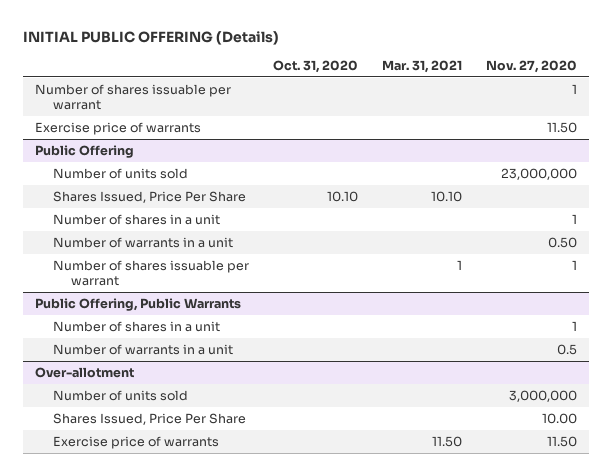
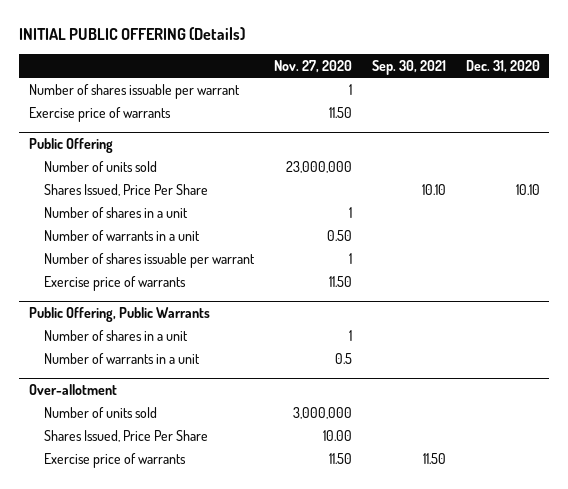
- | Oct. 31, 2020 | Mar. 31, 2021 | Nov. 27, 2020
+ | Nov. 27, 2020 | Sep. 30, 2021 | Dec. 31, 2020
@ Public Offering
+ Exercise price of warrants | 11.50 | |

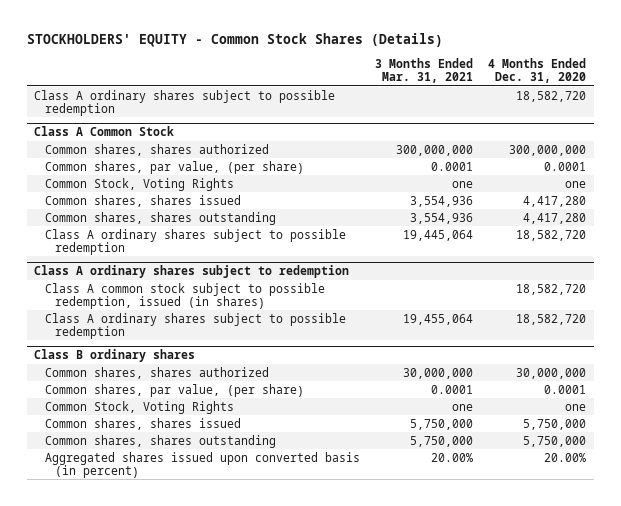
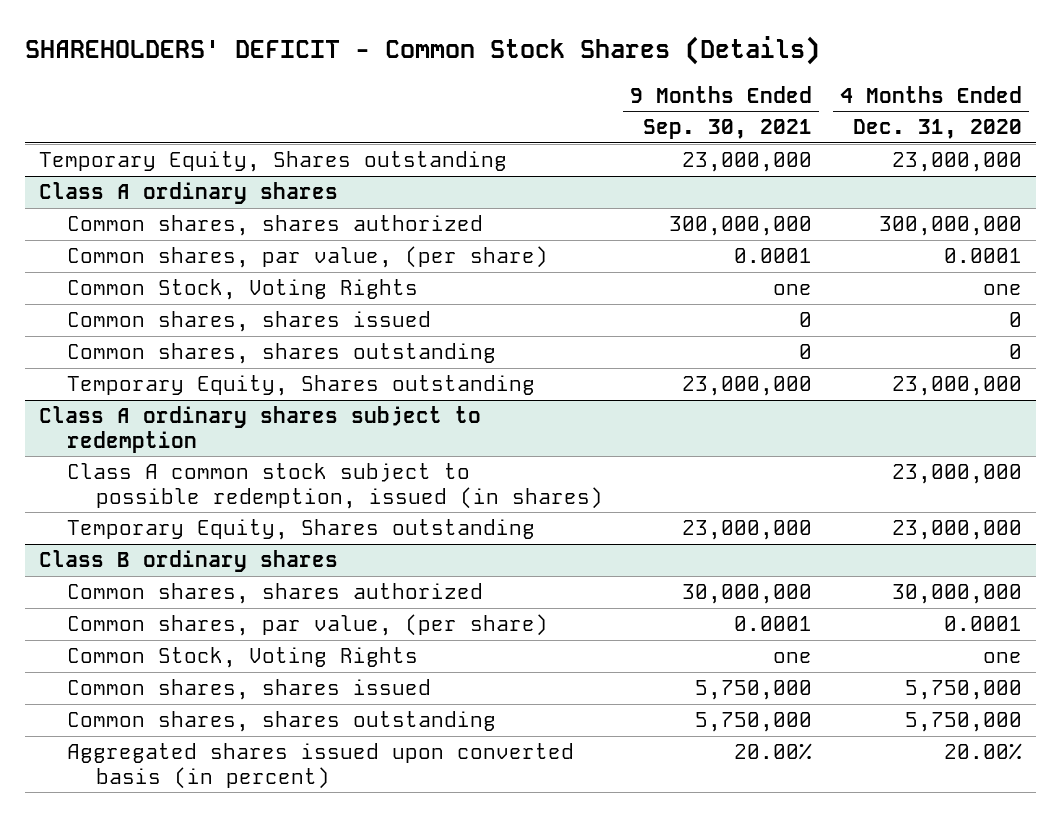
- STOCKHOLDERS' EQUITY - Common Stock Shares (Details)
+ SHAREHOLDERS' DEFICIT - Common Stock Shares (Details)
- | 3 Months Ended Mar. 31, 2021 | 4 Months Ended Dec. 31, 2020
+ | 9 Months Ended Sep. 30, 2021 | 4 Months Ended Dec. 31, 2020
- Class A ordinary shares subject to possible redemption | | 18,582,720
- Class A Common Stock
+ Temporary Equity, Shares outstanding | 23,000,000 | 23,000,000
+ Class A ordinary shares
- Common shares, shares issued | 3,554,936 | 4,417,280
- Common shares, shares outstanding | 3,554,936 | 4,417,280
- Class A ordinary shares subject to possible redemption | 19,445,064 | 18,582,720
+ Common shares, shares issued | 0 | 0
+ Common shares, shares outstanding | 0 | 0
+ Temporary Equity, Shares outstanding | 23,000,000 | 23,000,000
@ Class A ordinary shares subject to redemption
- Class A common stock subject to possible redemption, issued (in shares) | | 18,582,720
- Class A ordinary shares subject to possible redemption | 19,455,064 | 18,582,720
+ Class A common stock subject to possible redemption, issued (in shares) | | 23,000,000
+ Temporary Equity, Shares outstanding | 23,000,000 | 23,000,000

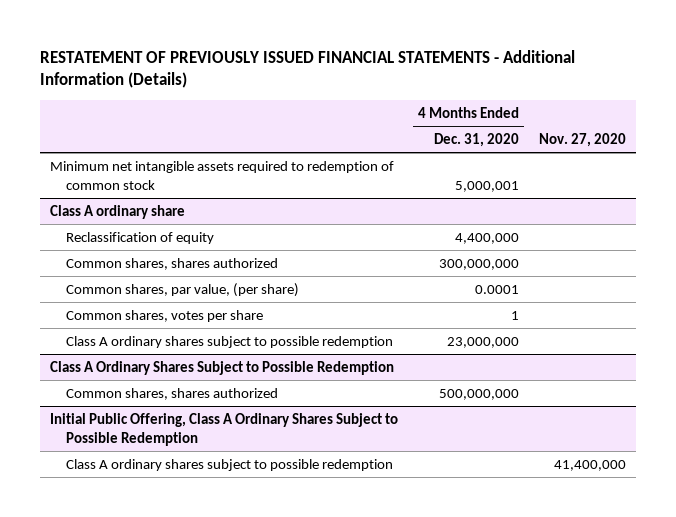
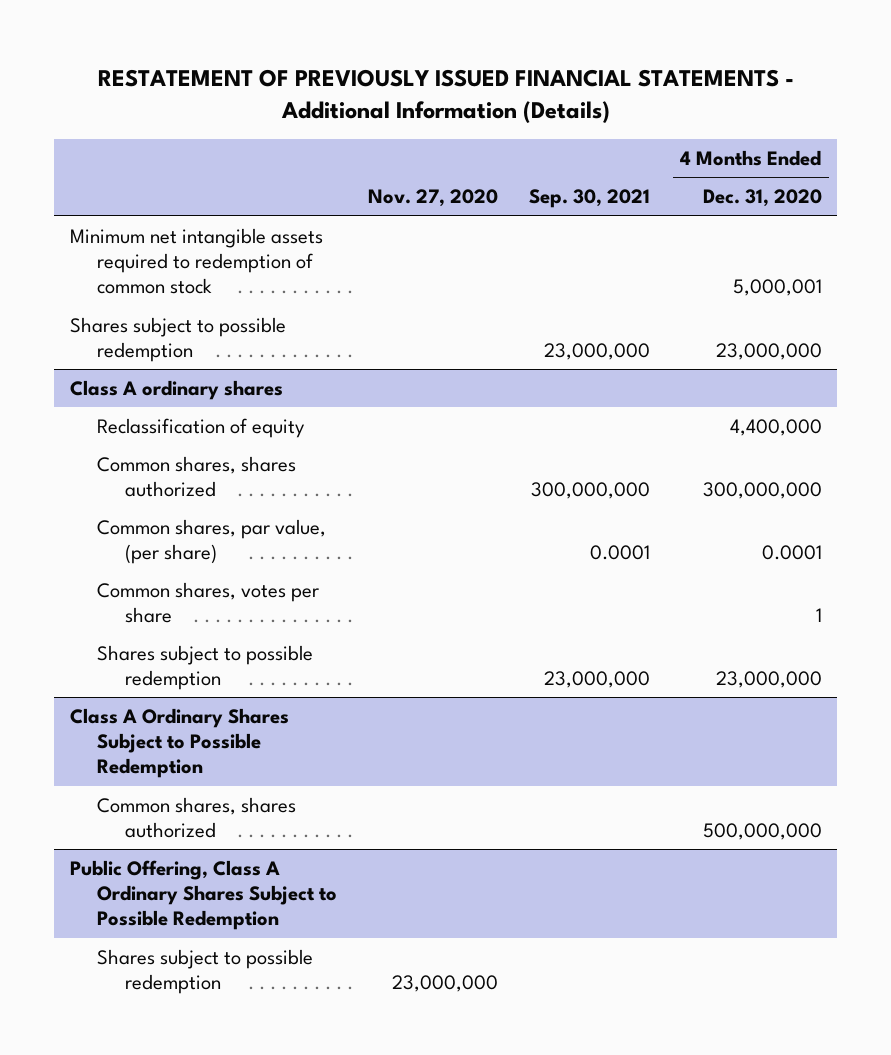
- | 4 Months Ended Dec. 31, 2020 | Nov. 27, 2020
+ | Nov. 27, 2020 | Sep. 30, 2021 | 4 Months Ended Dec. 31, 2020
- Class A ordinary share
+ Shares subject to possible redemption | | 23,000,000 | 23,000,000
+ Class A ordinary shares
- Class A ordinary shares subject to possible redemption | 23,000,000 |
+ Shares subject to possible redemption | | 23,000,000 | 23,000,000
- Initial Public Offering, Class A Ordinary Shares Subject to Possible Redemption
- Class A ordinary shares subject to possible redemption | | 41,400,000
+ Public Offering, Class A Ordinary Shares Subject to Possible Redemption
+ Shares subject to possible redemption | 23,000,000 | |

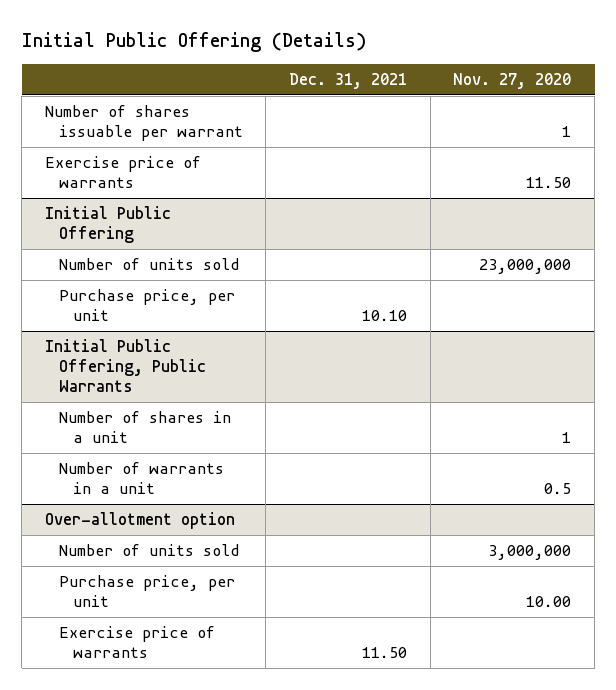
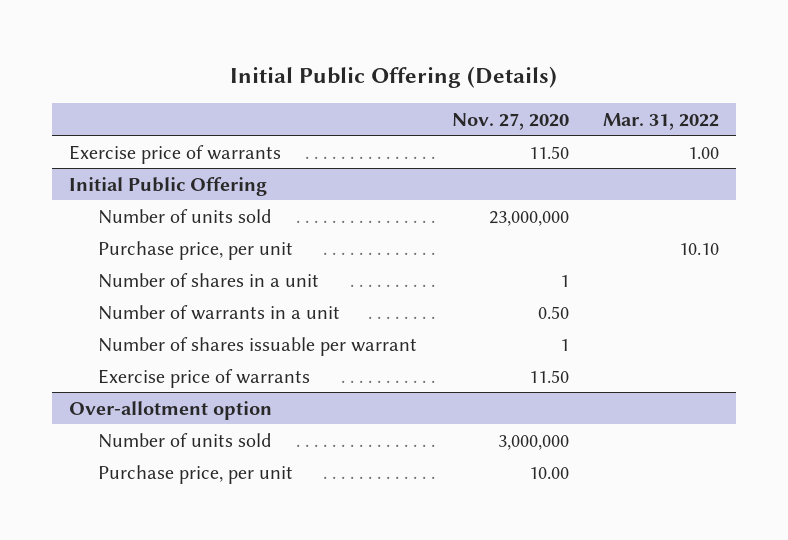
- | Dec. 31, 2021 | Nov. 27, 2020
+ | Nov. 27, 2020 | Mar. 31, 2022
- Number of shares issuable per warrant | | 1
- Initial Public Offering, Public Warrants
- Number of warrants in a unit | | 0.5
@ Initial Public Offering
+ Number of warrants in a unit | 0.50 |
+ Number of shares issuable per warrant | 1 |
+ Exercise price of warrants | 11.50 |
@ Over-allotment option
- Exercise price of warrants | 11.50 |

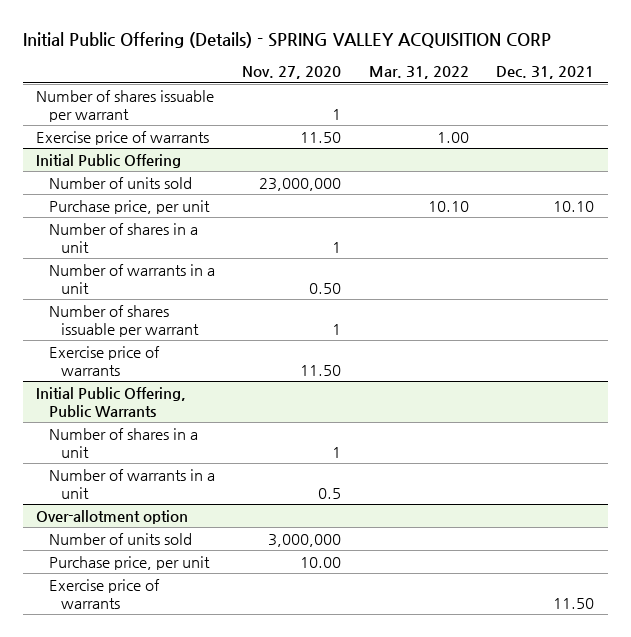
- Initial Public Offering (Details)
+ Initial Public Offering (Details) - SPRING VALLEY ACQUISITION CORP
- | Nov. 27, 2020 | Mar. 31, 2022
+ | Nov. 27, 2020 | Mar. 31, 2022 | Dec. 31, 2021
+ Number of shares issuable per warrant | 1 | |
+ Initial Public Offering, Public Warrants
+ Number of shares in a unit | 1 | |
+ Number of warrants in a unit | 0.5 | |
@ Over-allotment option
+ Exercise price of warrants | | | 11.50

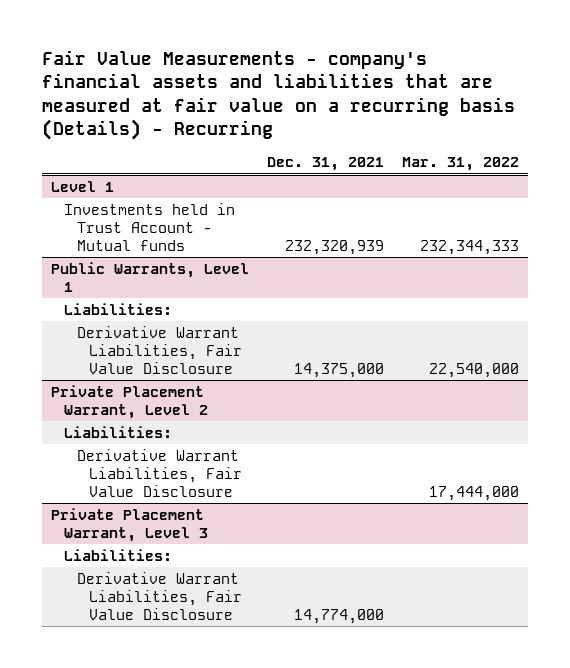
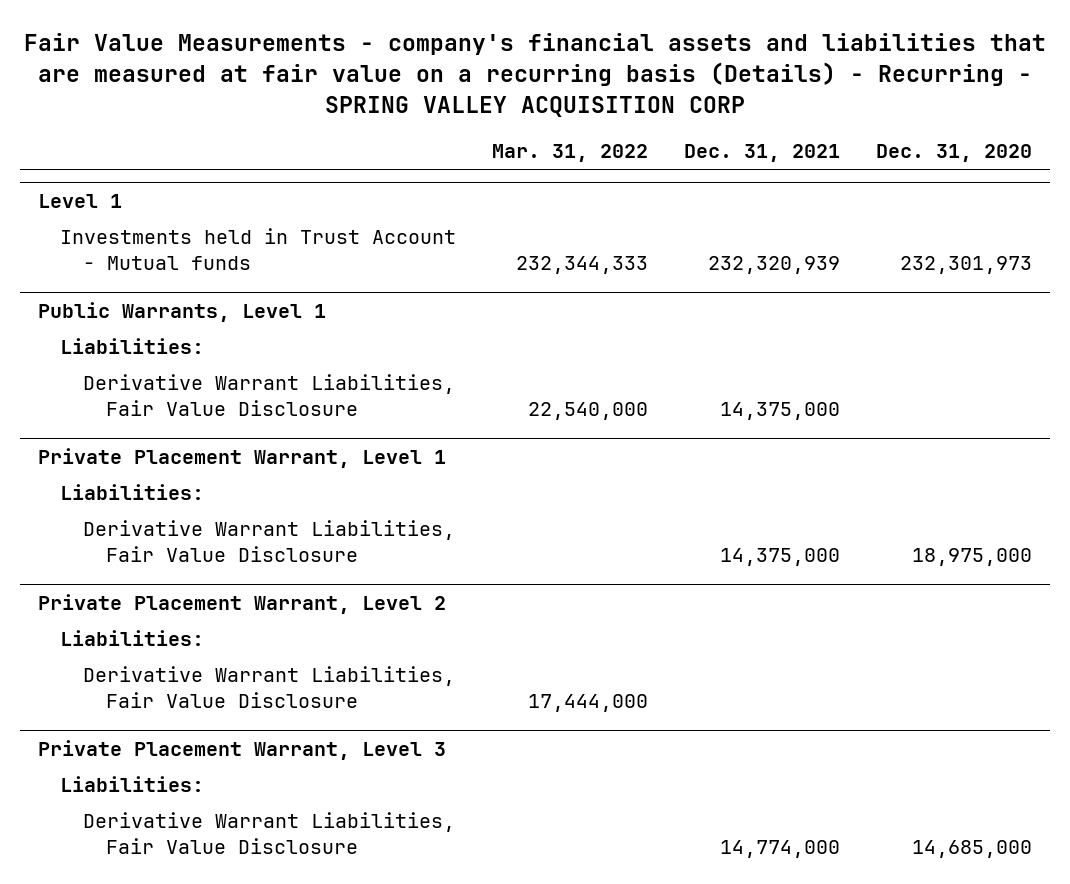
- Fair Value Measurements - company's financial assets and liabilities that are measured at fair value on a recurring basis (Details) - Recurring
+ Fair Value Measurements - company's financial assets and liabilities that are measured at fair value on a recurring basis (Details) - Recurring - SPRING VALLEY ACQUISITION CORP
- | Dec. 31, 2021 | Mar. 31, 2022
+ | Mar. 31, 2022 | Dec. 31, 2021 | Dec. 31, 2020
+ Private Placement Warrant, Level 1
+ Liabilities:
+ Derivative Warrant Liabilities, Fair Value Disclosure | | 14,375,000 | 18,975,000

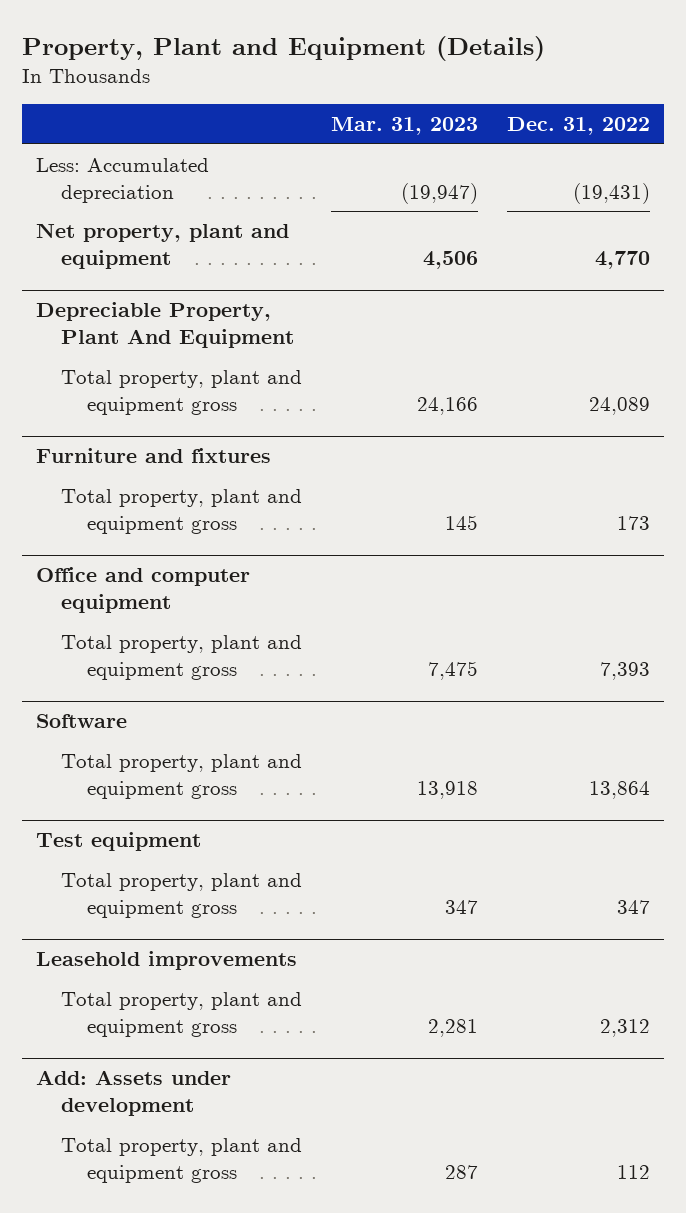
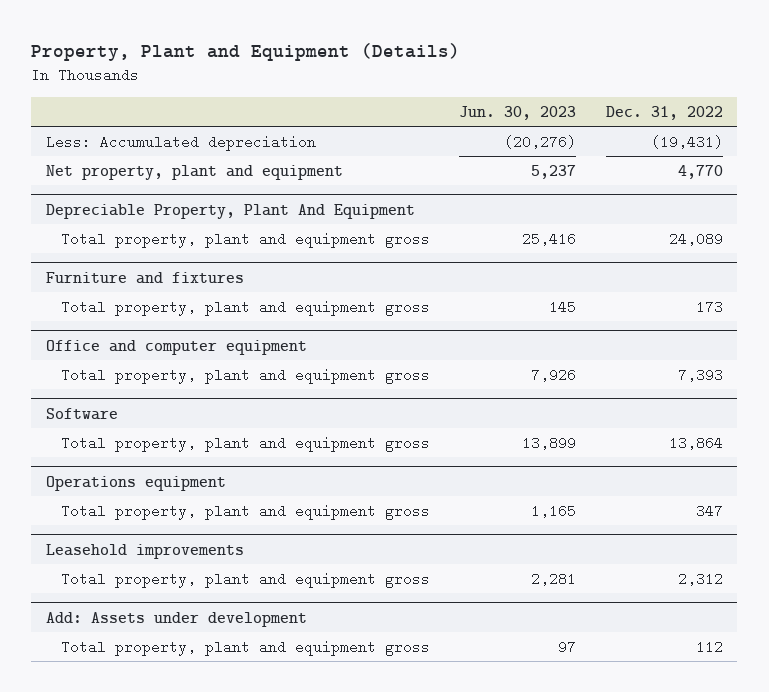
- | Mar. 31, 2023 | Dec. 31, 2022
+ | Jun. 30, 2023 | Dec. 31, 2022
- Test equipment
+ Operations equipment

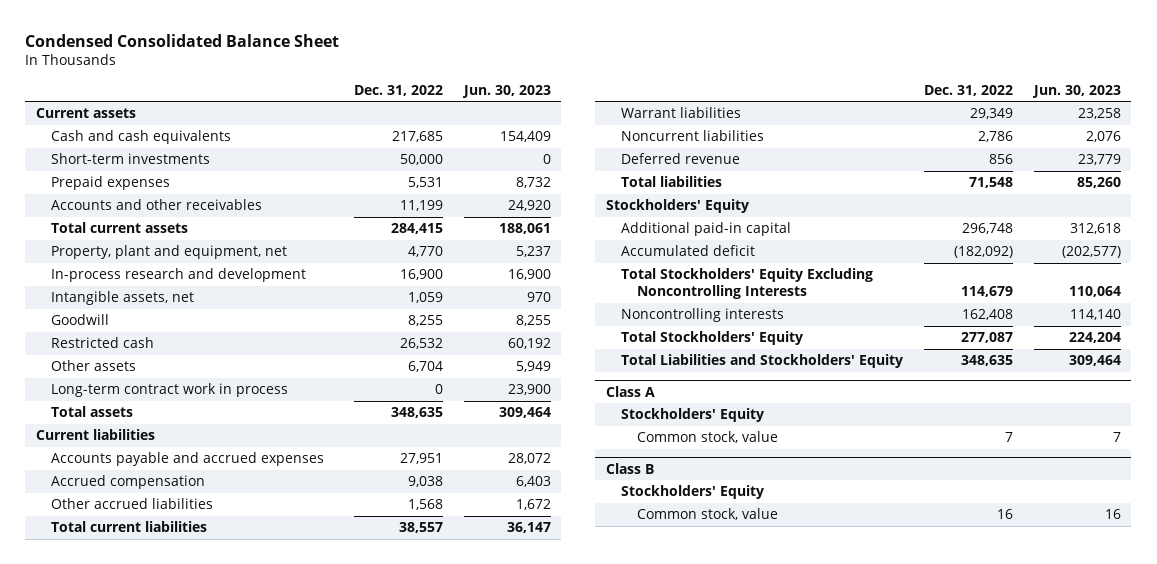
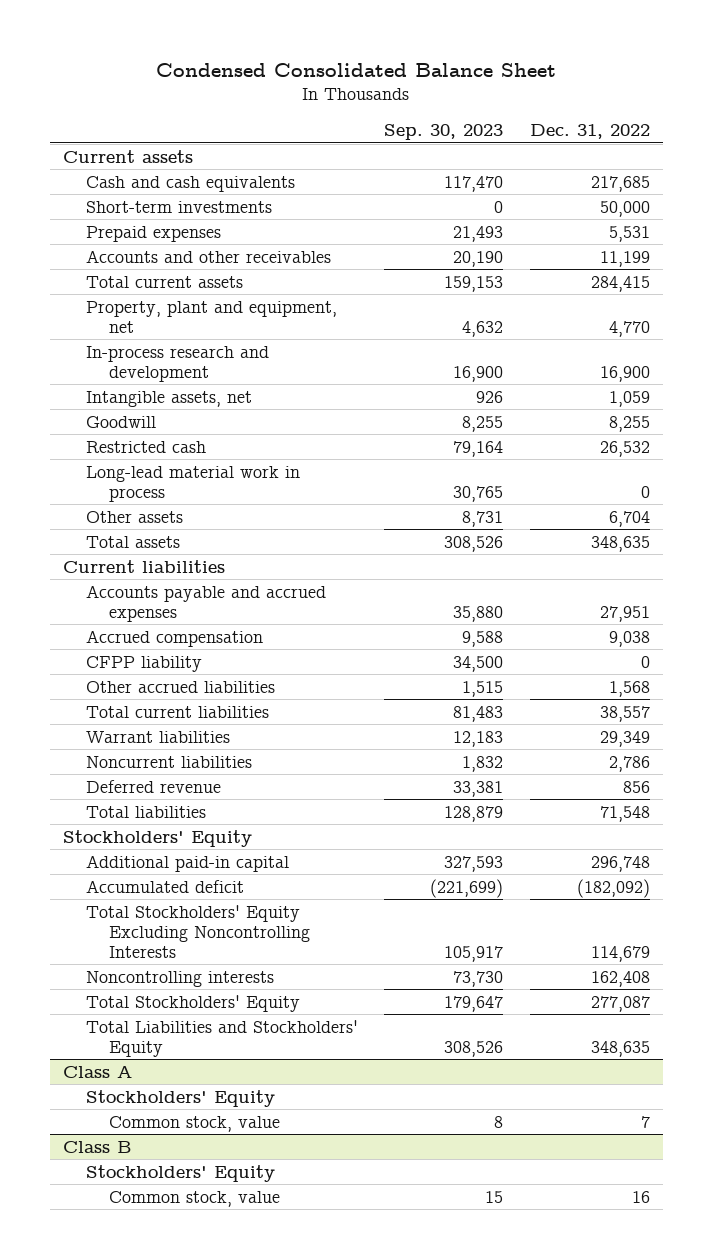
- | Dec. 31, 2022 | Jun. 30, 2023
+ | Sep. 30, 2023 | Dec. 31, 2022
+ Long-lead material work in process | 30,765 | 0
- Long-term contract work in process | 0 | 23,900
+ CFPP liability | 34,500 | 0

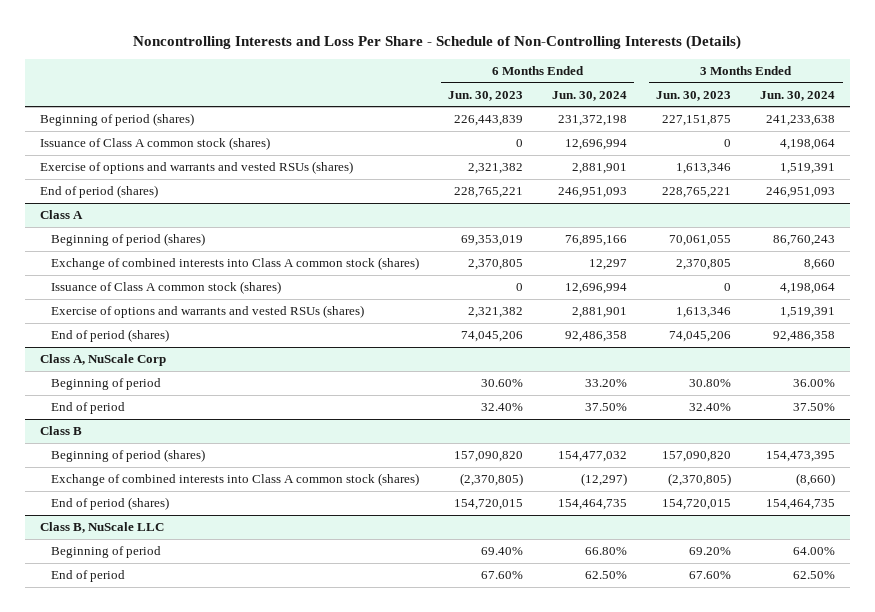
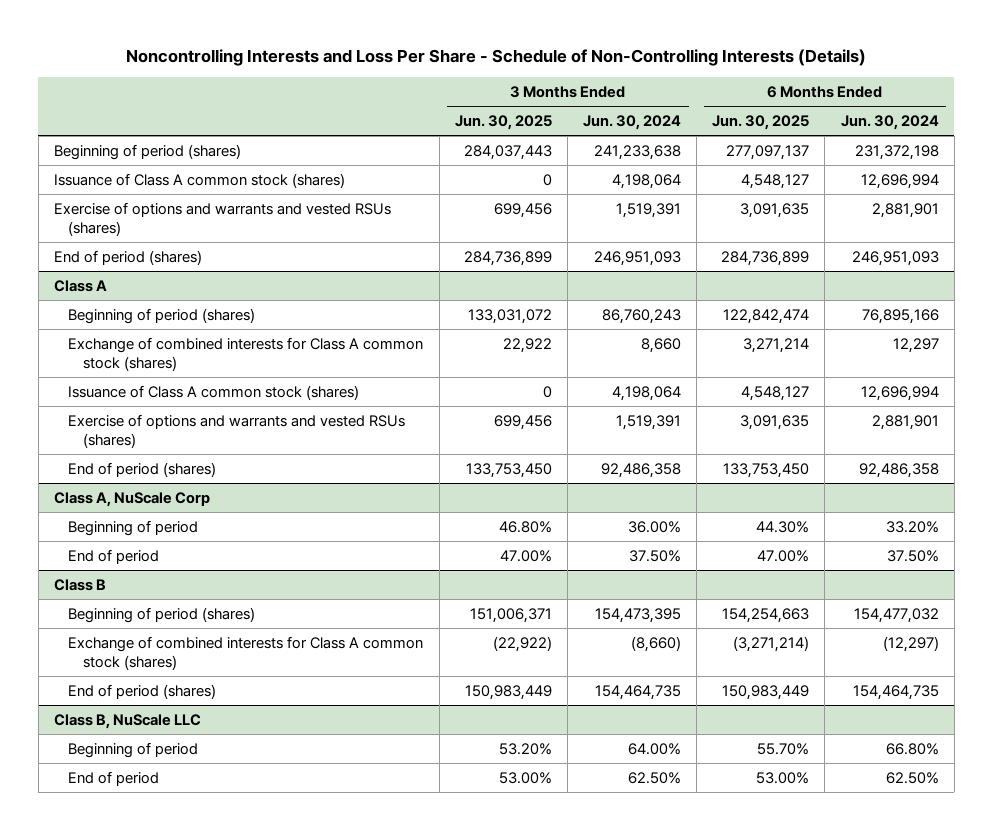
- | 6 Months Ended Jun. 30, 2023 | 6 Months Ended Jun. 30, 2024 | 3 Months Ended Jun. 30, 2023 | 3 Months Ended Jun. 30, 2024
+ | 3 Months Ended Jun. 30, 2025 | 3 Months Ended Jun. 30, 2024 | 6 Months Ended Jun. 30, 2025 | 6 Months Ended Jun. 30, 2024
@ Class A
- Exchange of combined interests into Class A common stock (shares) | 2,370,805 | 12,297 | 2,370,805 | 8,660
+ Exchange of combined interests for Class A common stock (shares) | 22,922 | 8,660 | 3,271,214 | 12,297
@ Class B
- Exchange of combined interests into Class A common stock (shares) | (2,370,805) | (12,297) | (2,370,805) | (8,660)
+ Exchange of combined interests for Class A common stock (shares) | (22,922) | (8,660) | (3,271,214) | (12,297)

